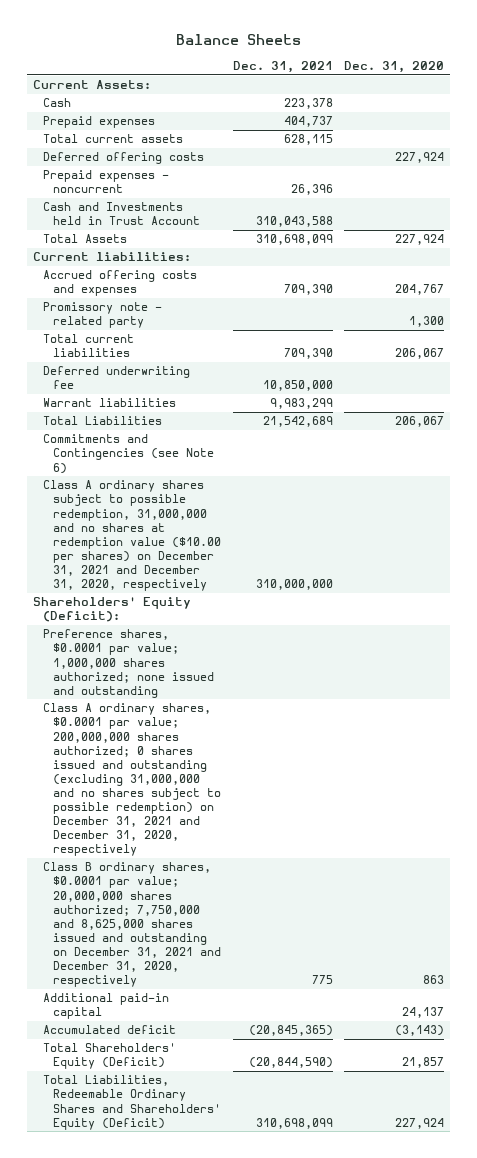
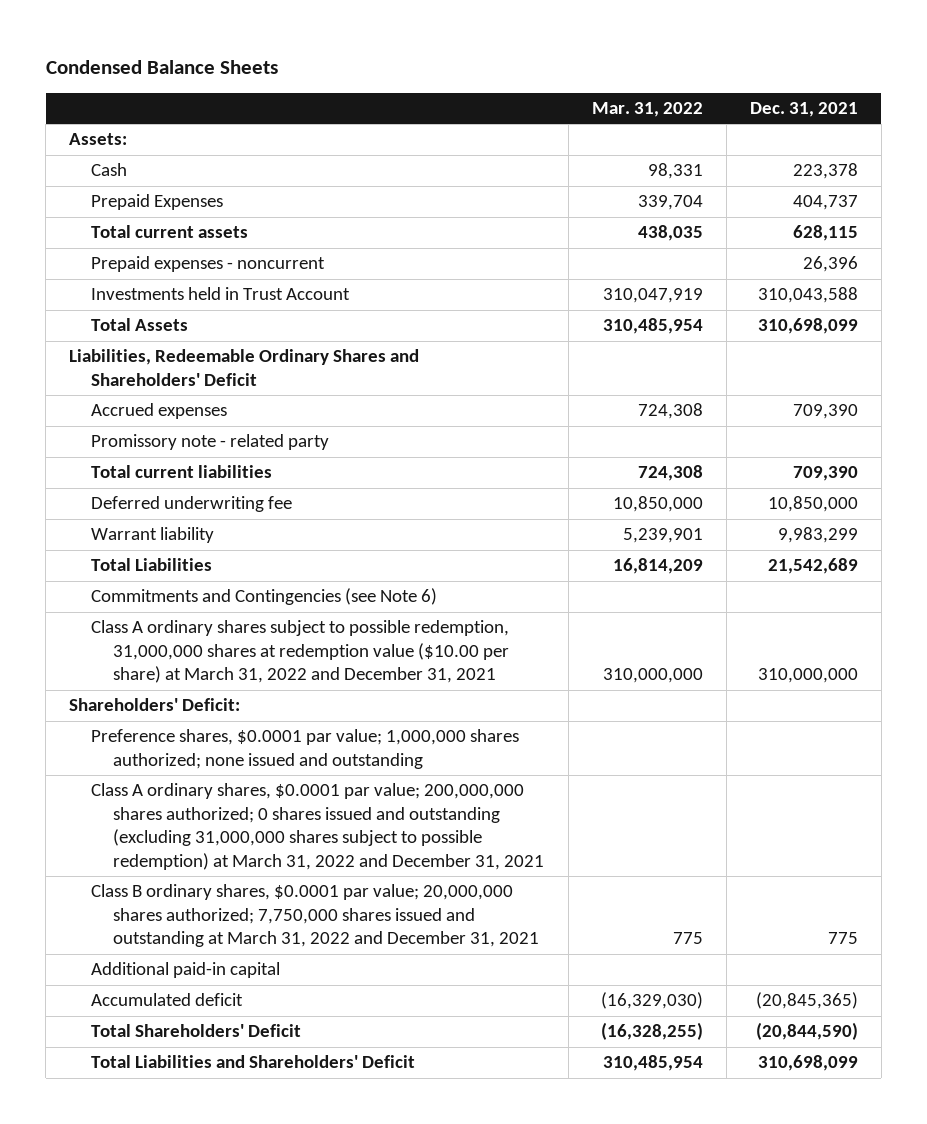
- Balance Sheets
+ Condensed Balance Sheets
- | Dec. 31, 2021 | Dec. 31, 2020
+ | Mar. 31, 2022 | Dec. 31, 2021
- Current Assets:
+ Assets:
- Prepaid expenses | 404,737 |
+ Prepaid Expenses | 339,704 | 404,737
- Deferred offering costs | | 227,924
- Cash and Investments held in Trust Account | 310,043,588 |
+ Investments held in Trust Account | 310,047,919 | 310,043,588
- Current liabilities:
- Accrued offering costs and expenses | 709,390 | 204,767
+ Liabilities, Redeemable Ordinary Shares and Shareholders' Deficit
+ Accrued expenses | 724,308 | 709,390
- Warrant liabilities | 9,983,299 |
+ Warrant liability | 5,239,901 | 9,983,299
- Class A ordinary shares subject to possible redemption, 31,000,000 and no shares at redemption value ($10.00 per shares) on December 31, 2021 and December 31, 2020, respectively | 310,000,000 |
- Shareholders' Equity (Deficit):
+ Class A ordinary shares subject to possible redemption, 31,000,000 shares at redemption value ($10.00 per share) at March 31, 2022 and December 31, 2021 | 310,000,000 | 310,000,000
+ Shareholders' Deficit:
- Class A ordinary shares, $0.0001 par value; 200,000,000 shares authorized; 0 shares issued and outstanding (excluding 31,000,000 and no shares subject to possible redemption) on December 31, 2021 and December 31, 2020, respectively
- Class B ordinary shares, $0.0001 par value; 20,000,000 shares authorized; 7,750,000 and 8,625,000 shares issued and outstanding on December 31, 2021 and December 31, 2020, respectively | 775 | 863
+ Class A ordinary shares, $0.0001 par value; 200,000,000 shares authorized; 0 shares issued and outstanding (excluding 31,000,000 shares subject to possible redemption) at March 31, 2022 and December 31, 2021
+ Class B ordinary shares, $0.0001 par value; 20,000,000 shares authorized; 7,750,000 shares issued and outstanding at March 31, 2022 and December 31, 2021 | 775 | 775
- Total Shareholders' Equity (Deficit) | (20,844,590) | 21,857
- Total Liabilities, Redeemable Ordinary Shares and Shareholders' Equity (Deficit) | 310,698,099 | 227,924
+ Total Shareholders' Deficit | (16,328,255) | (20,844,590)
+ Total Liabilities and Shareholders' Deficit | 310,485,954 | 310,698,099

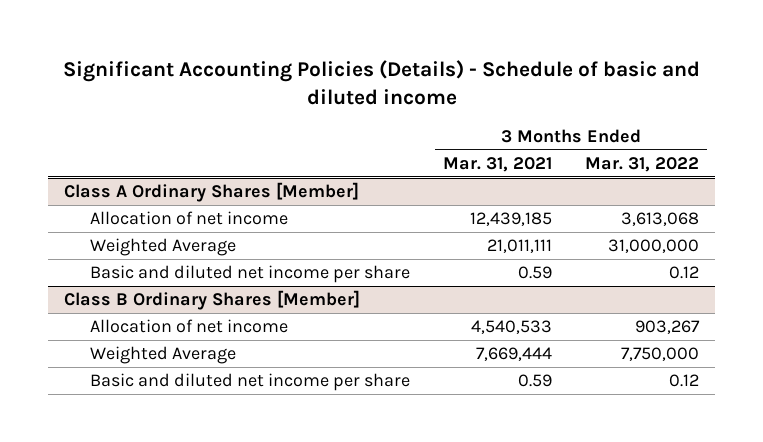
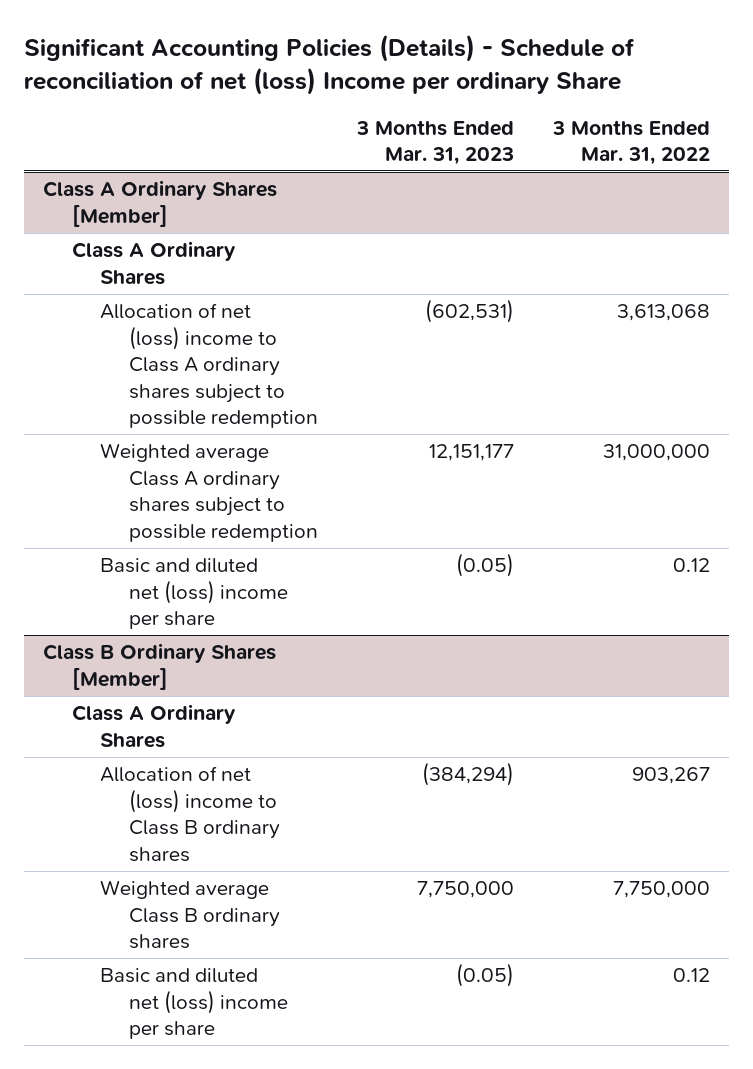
- Significant Accounting Policies (Details) - Schedule of basic and diluted income
+ Significant Accounting Policies (Details) - Schedule of reconciliation of net (loss) Income per ordinary Share
- | 3 Months Ended Mar. 31, 2021 | 3 Months Ended Mar. 31, 2022
+ | 3 Months Ended Mar. 31, 2023 | 3 Months Ended Mar. 31, 2022
@ Class A Ordinary Shares [Member]
- Allocation of net income | 12,439,185 | 3,613,068
- Weighted Average | 21,011,111 | 31,000,000
- Basic and diluted net income per share | 0.59 | 0.12
+ Class A Ordinary Shares
+ Allocation of net (loss) income to Class A ordinary shares subject to possible redemption | (602,531) | 3,613,068
+ Weighted average Class A ordinary shares subject to possible redemption | 12,151,177 | 31,000,000
+ Basic and diluted net (loss) income per share | (0.05) | 0.12
@ Class B Ordinary Shares [Member]
- Allocation of net income | 4,540,533 | 903,267
- Weighted Average | 7,669,444 | 7,750,000
- Basic and diluted net income per share | 0.59 | 0.12
+ Class A Ordinary Shares
+ Allocation of net (loss) income to Class B ordinary shares | (384,294) | 903,267
+ Weighted average Class B ordinary shares | 7,750,000 | 7,750,000
+ Basic and diluted net (loss) income per share | (0.05) | 0.12

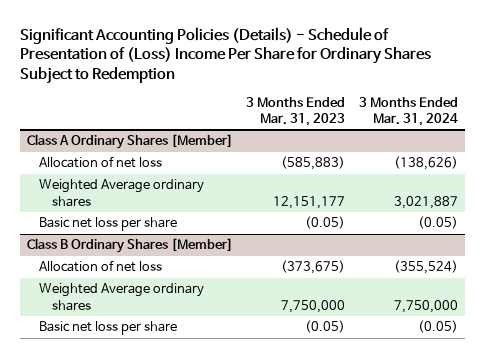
- Significant Accounting Policies (Details) - Schedule of reconciliation of net (loss) Income per ordinary Share
+ Significant Accounting Policies (Details) - Schedule of Presentation of (Loss) Income Per Share for Ordinary Shares Subject to Redemption
- | 3 Months Ended Mar. 31, 2023 | 3 Months Ended Mar. 31, 2022
+ | 3 Months Ended Mar. 31, 2023 | 3 Months Ended Mar. 31, 2024
@ Class A Ordinary Shares [Member]
- Class A Ordinary Shares
- Allocation of net (loss) income to Class A ordinary shares subject to possible redemption | (602,531) | 3,613,068
- Weighted average Class A ordinary shares subject to possible redemption | 12,151,177 | 31,000,000
- Basic and diluted net (loss) income per share | (0.05) | 0.12
+ Allocation of net loss | (585,883) | (138,626)
+ Weighted Average ordinary shares | 12,151,177 | 3,021,887
+ Basic net loss per share | (0.05) | (0.05)
@ Class B Ordinary Shares [Member]
- Class A Ordinary Shares
- Allocation of net (loss) income to Class B ordinary shares | (384,294) | 903,267
- Weighted average Class B ordinary shares | 7,750,000 | 7,750,000
- Basic and diluted net (loss) income per share | (0.05) | 0.12
+ Allocation of net loss | (373,675) | (355,524)
+ Weighted Average ordinary shares | 7,750,000 | 7,750,000
+ Basic net loss per share | (0.05) | (0.05)

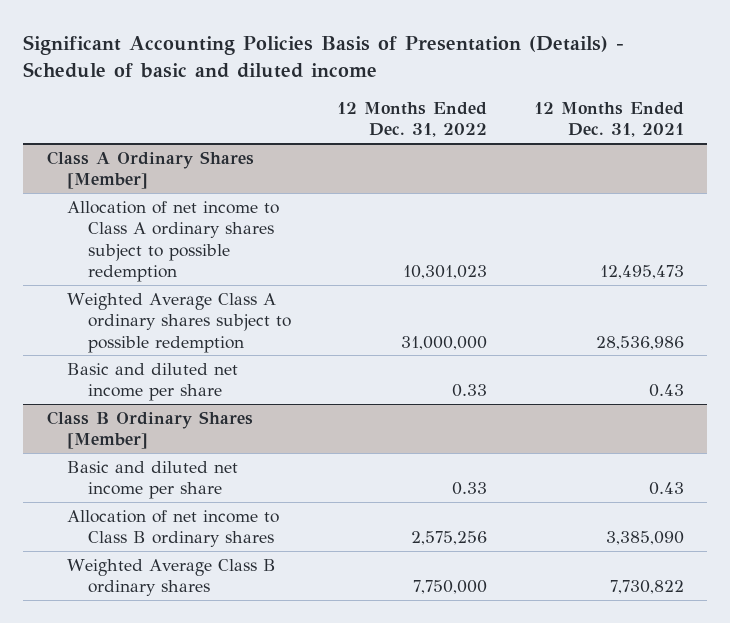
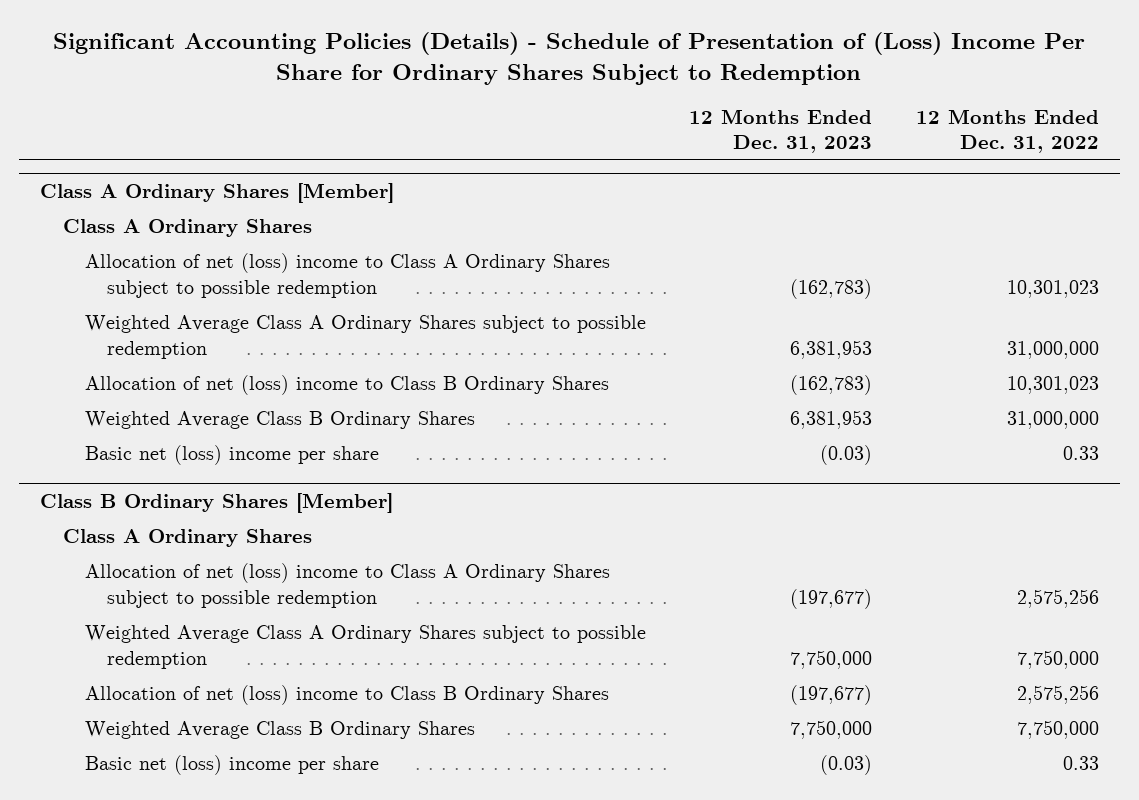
- Significant Accounting Policies Basis of Presentation (Details) - Schedule of basic and diluted income
+ Significant Accounting Policies (Details) - Schedule of Presentation of (Loss) Income Per Share for Ordinary Shares Subject to Redemption
- | 12 Months Ended Dec. 31, 2022 | 12 Months Ended Dec. 31, 2021
+ | 12 Months Ended Dec. 31, 2023 | 12 Months Ended Dec. 31, 2022
@ Class A Ordinary Shares [Member]
- Allocation of net income to Class A ordinary shares subject to possible redemption | 10,301,023 | 12,495,473
- Weighted Average Class A ordinary shares subject to possible redemption | 31,000,000 | 28,536,986
- Basic and diluted net income per share | 0.33 | 0.43
+ Class A Ordinary Shares
+ Allocation of net (loss) income to Class A Ordinary Shares subject to possible redemption | (162,783) | 10,301,023
+ Weighted Average Class A Ordinary Shares subject to possible redemption | 6,381,953 | 31,000,000
+ Allocation of net (loss) income to Class B Ordinary Shares | (162,783) | 10,301,023
+ Weighted Average Class B Ordinary Shares | 6,381,953 | 31,000,000
+ Basic net (loss) income per share | (0.03) | 0.33
@ Class B Ordinary Shares [Member]
- Basic and diluted net income per share | 0.33 | 0.43
- Allocation of net income to Class B ordinary shares | 2,575,256 | 3,385,090
- Weighted Average Class B ordinary shares | 7,750,000 | 7,730,822
+ Class A Ordinary Shares
+ Allocation of net (loss) income to Class A Ordinary Shares subject to possible redemption | (197,677) | 2,575,256
+ Weighted Average Class A Ordinary Shares subject to possible redemption | 7,750,000 | 7,750,000
+ Allocation of net (loss) income to Class B Ordinary Shares | (197,677) | 2,575,256
+ Weighted Average Class B Ordinary Shares | 7,750,000 | 7,750,000
+ Basic net (loss) income per share | (0.03) | 0.33

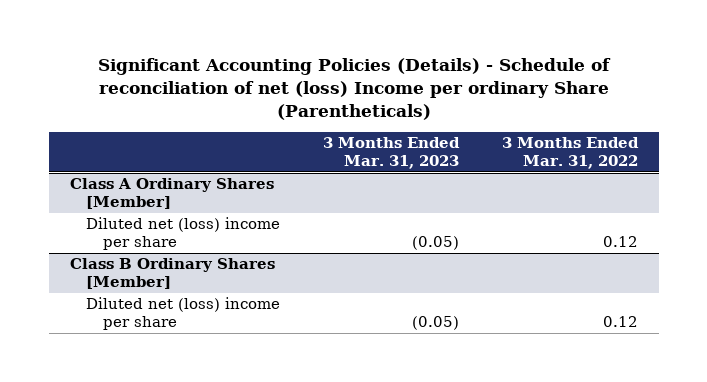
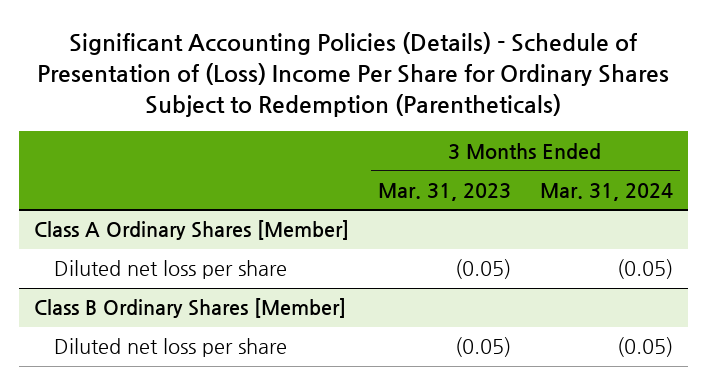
- Significant Accounting Policies (Details) - Schedule of reconciliation of net (loss) Income per ordinary Share (Parentheticals)
+ Significant Accounting Policies (Details) - Schedule of Presentation of (Loss) Income Per Share for Ordinary Shares Subject to Redemption (Parentheticals)
- | 3 Months Ended Mar. 31, 2023 | 3 Months Ended Mar. 31, 2022
+ | 3 Months Ended Mar. 31, 2023 | 3 Months Ended Mar. 31, 2024
@ Class A Ordinary Shares [Member]
- Diluted net (loss) income per share | (0.05) | 0.12
+ Diluted net loss per share | (0.05) | (0.05)
@ Class B Ordinary Shares [Member]
- Diluted net (loss) income per share | (0.05) | 0.12
+ Diluted net loss per share | (0.05) | (0.05)

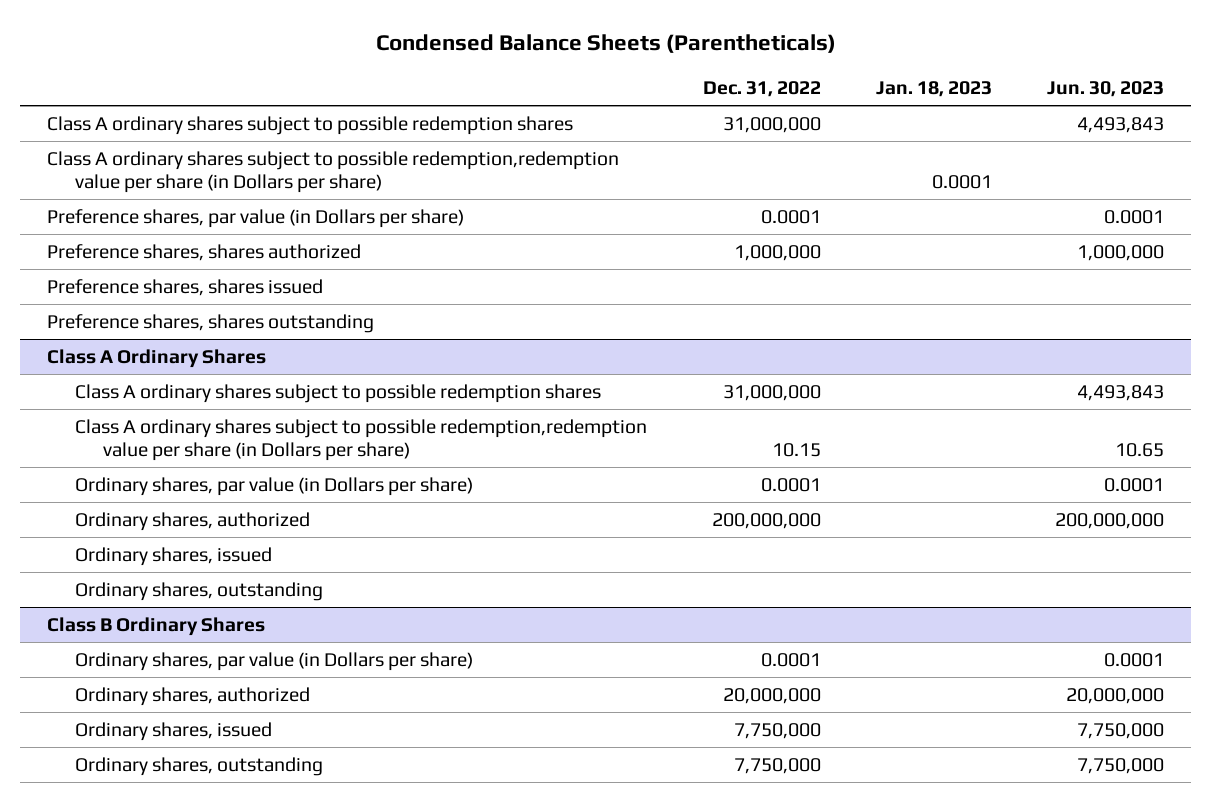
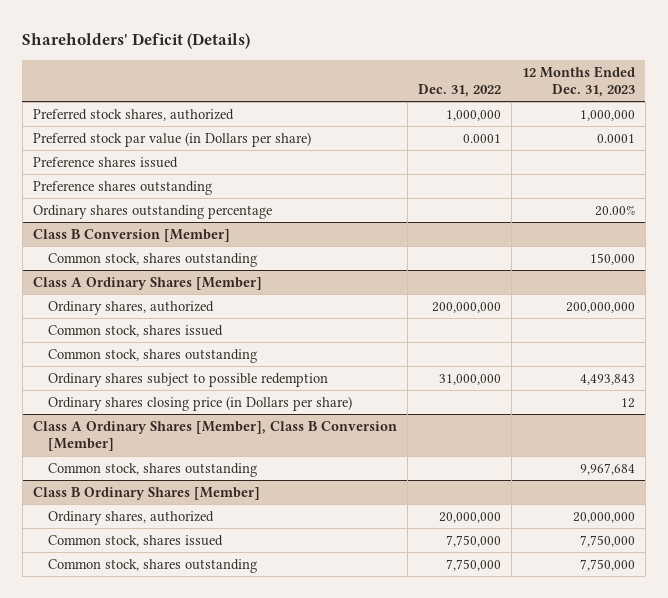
- Condensed Balance Sheets (Parentheticals)
+ Shareholders' Deficit (Details)
- | Dec. 31, 2022 | Jan. 18, 2023 | Jun. 30, 2023
+ | Dec. 31, 2022 | 12 Months Ended Dec. 31, 2023
- Class A ordinary shares subject to possible redemption shares | 31,000,000 | | 4,493,843
- Class A ordinary shares subject to possible redemption,redemption value per share (in Dollars per share) | | 0.0001 |
- Preference shares, par value (in Dollars per share) | 0.0001 | | 0.0001
- Preference shares, shares authorized | 1,000,000 | | 1,000,000
- Preference shares, shares issued
- Preference shares, shares outstanding
- Class A Ordinary Shares
- Class A ordinary shares subject to possible redemption shares | 31,000,000 | | 4,493,843
- Class A ordinary shares subject to possible redemption,redemption value per share (in Dollars per share) | 10.15 | | 10.65
- Ordinary shares, par value (in Dollars per share) | 0.0001 | | 0.0001
+ Preferred stock shares, authorized | 1,000,000 | 1,000,000
+ Preferred stock par value (in Dollars per share) | 0.0001 | 0.0001
+ Preference shares issued
+ Preference shares outstanding
+ Ordinary shares outstanding percentage | | 20.00%
+ Class B Conversion [Member]
+ Common stock, shares outstanding | | 150,000
+ Class A Ordinary Shares [Member]
- Ordinary shares, issued
- Ordinary shares, outstanding
- Class B Ordinary Shares
- Ordinary shares, par value (in Dollars per share) | 0.0001 | | 0.0001
+ Common stock, shares issued
+ Common stock, shares outstanding
+ Ordinary shares subject to possible redemption | 31,000,000 | 4,493,843
+ Ordinary shares closing price (in Dollars per share) | | 12
+ Class A Ordinary Shares [Member], Class B Conversion [Member]
+ Common stock, shares outstanding | | 9,967,684
+ Class B Ordinary Shares [Member]
- Ordinary shares, issued | 7,750,000 | | 7,750,000
- Ordinary shares, outstanding | 7,750,000 | | 7,750,000
+ Common stock, shares issued | 7,750,000 | 7,750,000
+ Common stock, shares outstanding | 7,750,000 | 7,750,000

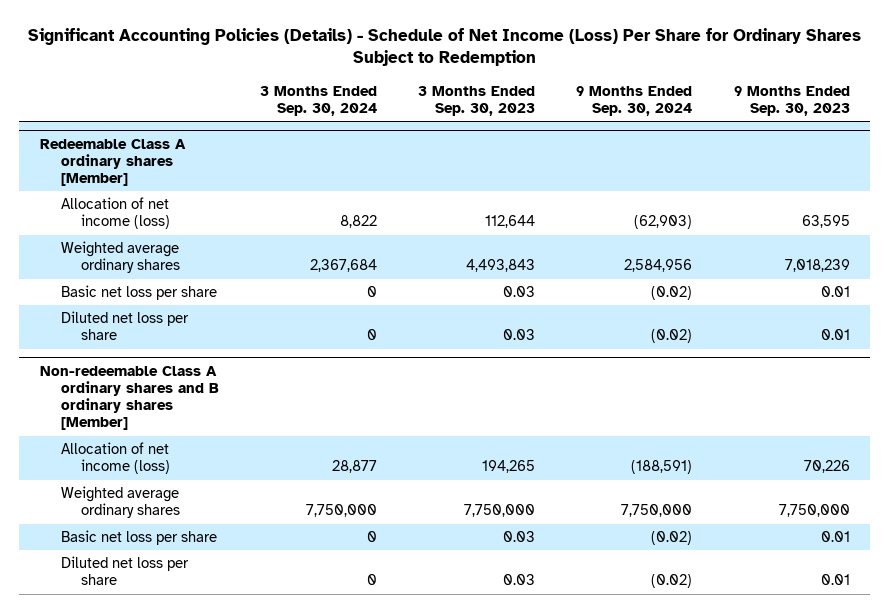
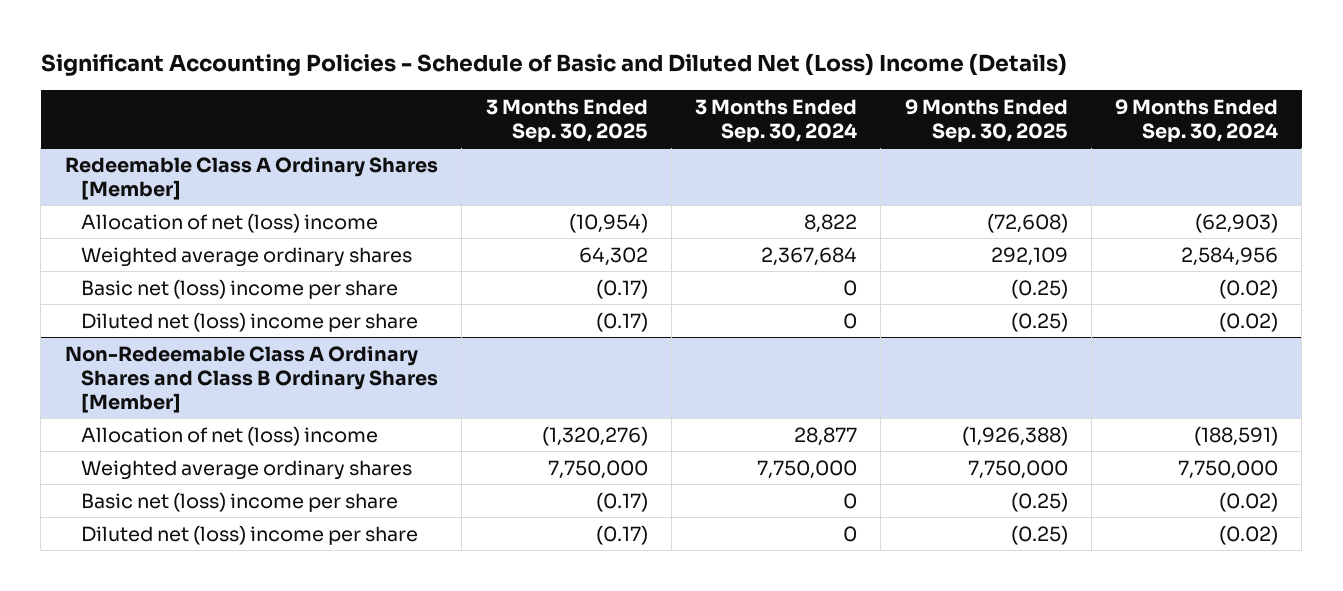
- Significant Accounting Policies (Details) - Schedule of Net Income (Loss) Per Share for Ordinary Shares Subject to Redemption
+ Significant Accounting Policies - Schedule of Basic and Diluted Net (Loss) Income (Details)
- | 3 Months Ended Sep. 30, 2024 | 3 Months Ended Sep. 30, 2023 | 9 Months Ended Sep. 30, 2024 | 9 Months Ended Sep. 30, 2023
+ | 3 Months Ended Sep. 30, 2025 | 3 Months Ended Sep. 30, 2024 | 9 Months Ended Sep. 30, 2025 | 9 Months Ended Sep. 30, 2024
- Redeemable Class A ordinary shares [Member]
- Allocation of net income (loss) | 8,822 | 112,644 | (62,903) | 63,595
+ Redeemable Class A Ordinary Shares [Member]
+ Allocation of net (loss) income | (10,954) | 8,822 | (72,608) | (62,903)
- Basic net loss per share | 0 | 0.03 | (0.02) | 0.01
- Diluted net loss per share | 0 | 0.03 | (0.02) | 0.01
- Non-redeemable Class A ordinary shares and B ordinary shares [Member]
- Allocation of net income (loss) | 28,877 | 194,265 | (188,591) | 70,226
+ Basic net (loss) income per share | (0.17) | 0 | (0.25) | (0.02)
+ Diluted net (loss) income per share | (0.17) | 0 | (0.25) | (0.02)
+ Non-Redeemable Class A Ordinary Shares and Class B Ordinary Shares [Member]
+ Allocation of net (loss) income | (1,320,276) | 28,877 | (1,926,388) | (188,591)
- Basic net loss per share | 0 | 0.03 | (0.02) | 0.01
- Diluted net loss per share | 0 | 0.03 | (0.02) | 0.01
+ Basic net (loss) income per share | (0.17) | 0 | (0.25) | (0.02)
+ Diluted net (loss) income per share | (0.17) | 0 | (0.25) | (0.02)

